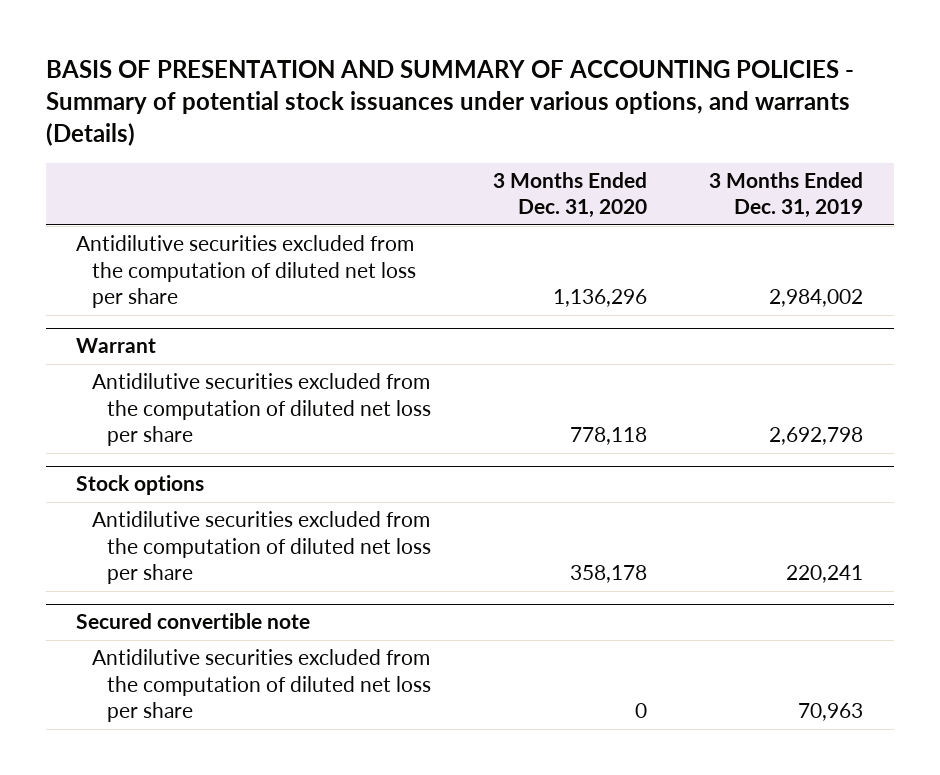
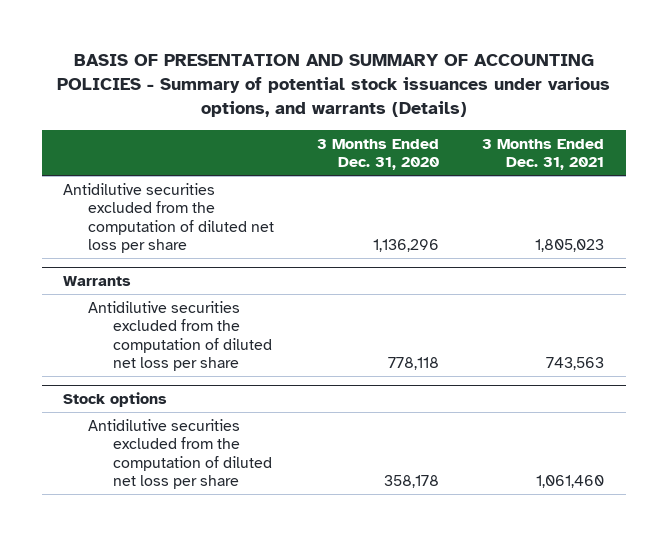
- | 3 Months Ended Dec. 31, 2020 | 3 Months Ended Dec. 31, 2019
+ | 3 Months Ended Dec. 31, 2020 | 3 Months Ended Dec. 31, 2021
- Warrant
+ Warrants
- Secured convertible note
- Antidilutive securities excluded from the computation of diluted net loss per share | 0 | 70,963

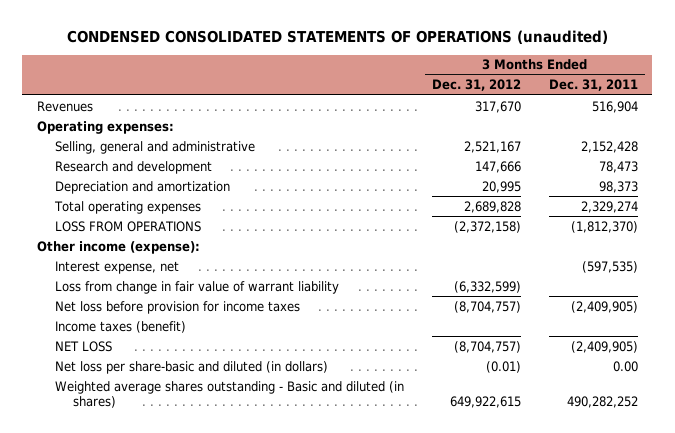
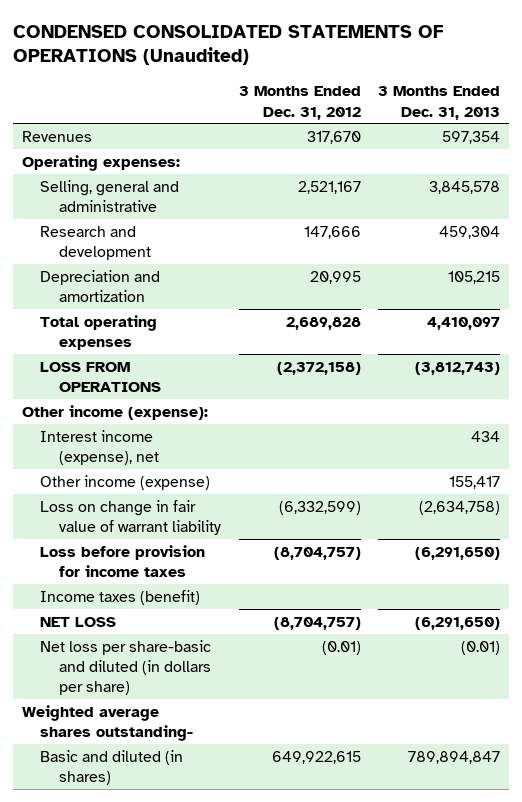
- CONDENSED CONSOLIDATED STATEMENTS OF OPERATIONS (unaudited)
+ CONDENSED CONSOLIDATED STATEMENTS OF OPERATIONS (Unaudited)
- | 3 Months Ended Dec. 31, 2012 | 3 Months Ended Dec. 31, 2011
+ | 3 Months Ended Dec. 31, 2012 | 3 Months Ended Dec. 31, 2013
- Interest expense, net | | (597,535)
- Loss from change in fair value of warrant liability | (6,332,599) |
- Net loss before provision for income taxes | (8,704,757) | (2,409,905)
+ Interest income (expense), net | | 434
+ Other income (expense) | | 155,417
+ Loss on change in fair value of warrant liability | (6,332,599) | (2,634,758)
+ Loss before provision for income taxes | (8,704,757) | (6,291,650)
- Net loss per share-basic and diluted (in dollars) | (0.01) | 0.00
- Weighted average shares outstanding - Basic and diluted (in shares) | 649,922,615 | 490,282,252
+ Net loss per share-basic and diluted (in dollars per share) | (0.01) | (0.01)
+ Weighted average shares outstanding-
+ Basic and diluted (in shares) | 649,922,615 | 789,894,847

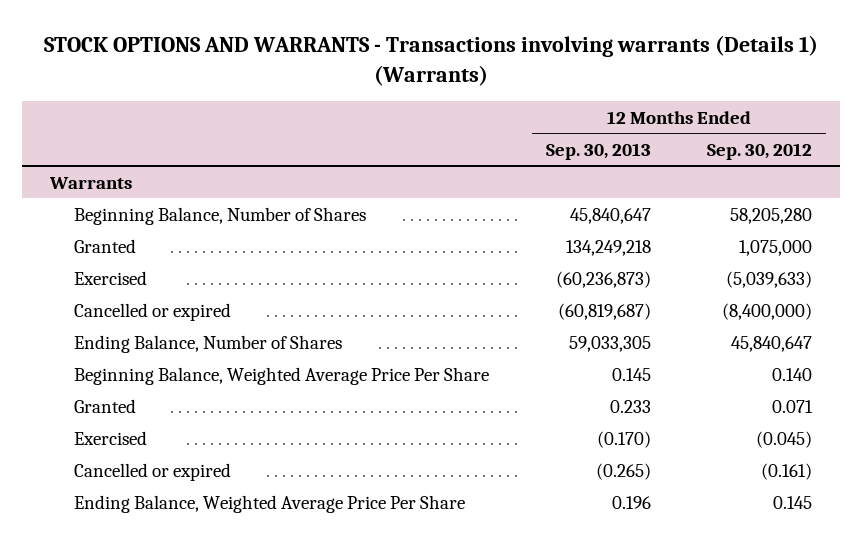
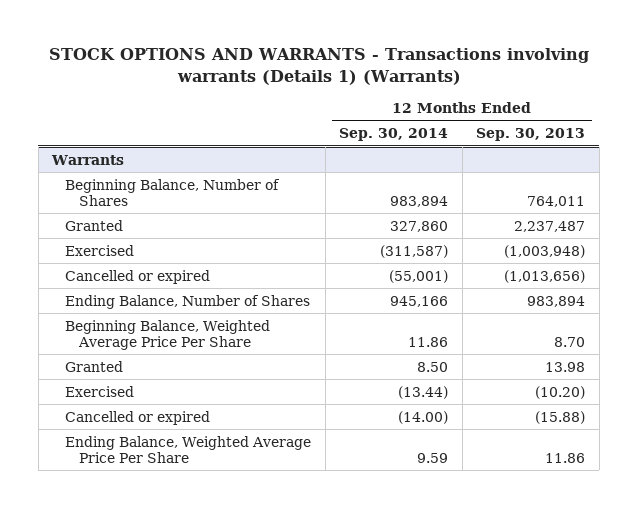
- | 12 Months Ended Sep. 30, 2013 | 12 Months Ended Sep. 30, 2012
+ | 12 Months Ended Sep. 30, 2014 | 12 Months Ended Sep. 30, 2013
@ Warrants
- Beginning Balance, Number of Shares | 45,840,647 | 58,205,280
- Granted | 134,249,218 | 1,075,000
- Exercised | (60,236,873) | (5,039,633)
- Cancelled or expired | (60,819,687) | (8,400,000)
- Ending Balance, Number of Shares | 59,033,305 | 45,840,647
- Beginning Balance, Weighted Average Price Per Share | 0.145 | 0.140
- Granted | 0.233 | 0.071
- Exercised | (0.170) | (0.045)
- Cancelled or expired | (0.265) | (0.161)
- Ending Balance, Weighted Average Price Per Share | 0.196 | 0.145
+ Beginning Balance, Number of Shares | 983,894 | 764,011
+ Granted | 327,860 | 2,237,487
+ Exercised | (311,587) | (1,003,948)
+ Cancelled or expired | (55,001) | (1,013,656)
+ Ending Balance, Number of Shares | 945,166 | 983,894
+ Beginning Balance, Weighted Average Price Per Share | 11.86 | 8.70
+ Granted | 8.50 | 13.98
+ Exercised | (13.44) | (10.20)
+ Cancelled or expired | (14.00) | (15.88)
+ Ending Balance, Weighted Average Price Per Share | 9.59 | 11.86

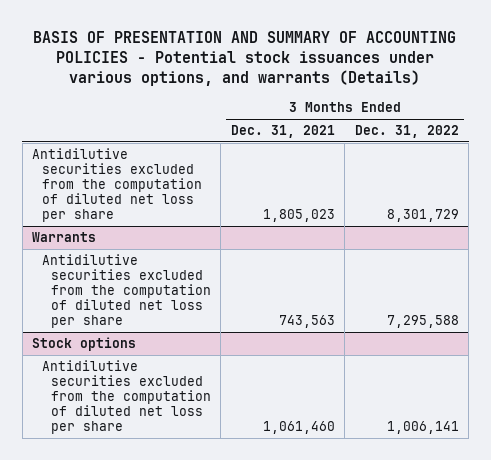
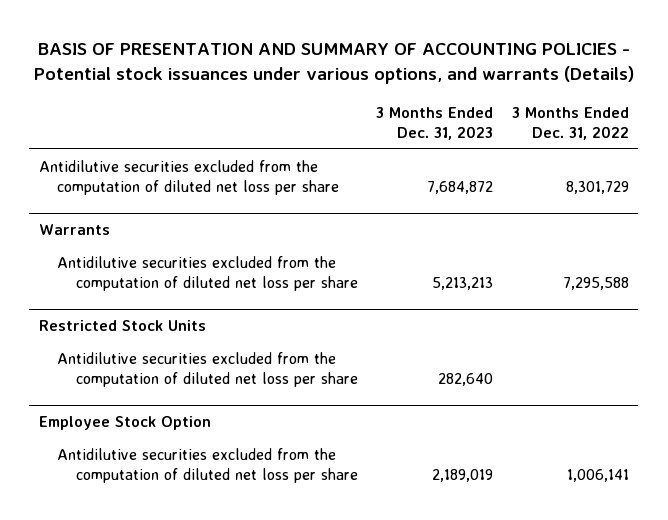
- | 3 Months Ended Dec. 31, 2021 | 3 Months Ended Dec. 31, 2022
+ | 3 Months Ended Dec. 31, 2023 | 3 Months Ended Dec. 31, 2022
- Stock options
+ Restricted Stock Units
+ Antidilutive securities excluded from the computation of diluted net loss per share | 282,640 |
+ Employee Stock Option

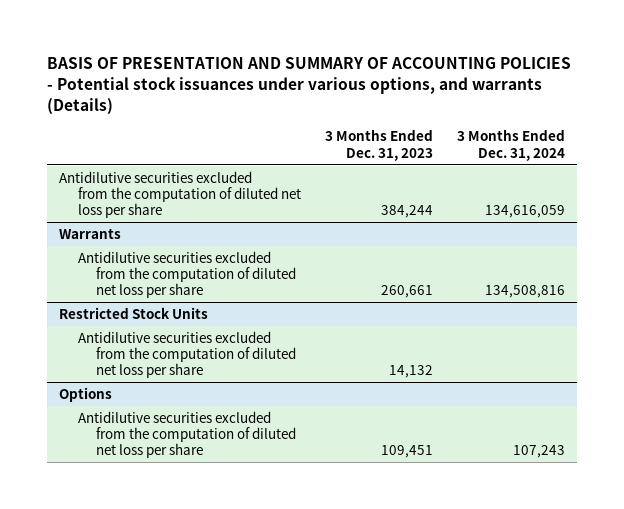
- | 3 Months Ended Dec. 31, 2023 | 3 Months Ended Dec. 31, 2022
+ | 3 Months Ended Dec. 31, 2023 | 3 Months Ended Dec. 31, 2024
- Antidilutive securities excluded from the computation of diluted net loss per share | 7,684,872 | 8,301,729
+ Antidilutive securities excluded from the computation of diluted net loss per share | 384,244 | 134,616,059
@ Warrants
- Antidilutive securities excluded from the computation of diluted net loss per share | 5,213,213 | 7,295,588
+ Antidilutive securities excluded from the computation of diluted net loss per share | 260,661 | 134,508,816
@ Restricted Stock Units
- Antidilutive securities excluded from the computation of diluted net loss per share | 282,640 |
- Employee Stock Option
- Antidilutive securities excluded from the computation of diluted net loss per share | 2,189,019 | 1,006,141
@ Restricted Stock Units
+ Antidilutive securities excluded from the computation of diluted net loss per share | 14,132 |
+ Options
+ Antidilutive securities excluded from the computation of diluted net loss per share | 109,451 | 107,243

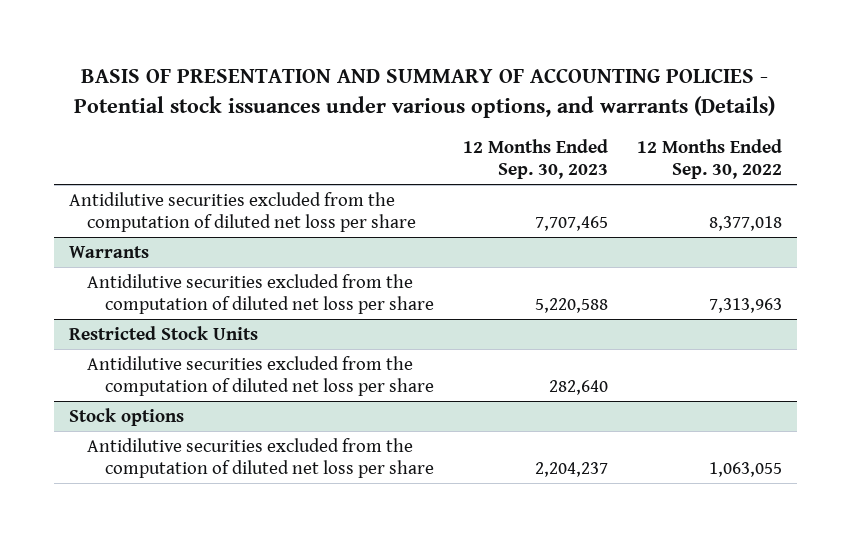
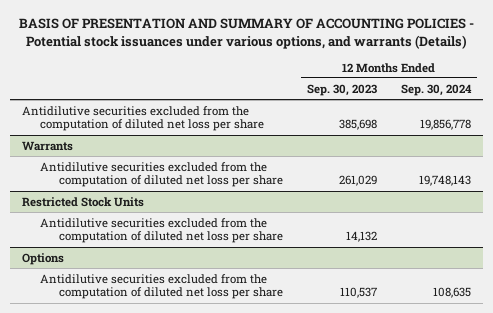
- | 12 Months Ended Sep. 30, 2023 | 12 Months Ended Sep. 30, 2022
+ | 12 Months Ended Sep. 30, 2023 | 12 Months Ended Sep. 30, 2024
- Antidilutive securities excluded from the computation of diluted net loss per share | 7,707,465 | 8,377,018
+ Antidilutive securities excluded from the computation of diluted net loss per share | 385,698 | 19,856,778
@ Warrants
- Antidilutive securities excluded from the computation of diluted net loss per share | 5,220,588 | 7,313,963
+ Antidilutive securities excluded from the computation of diluted net loss per share | 261,029 | 19,748,143
@ Restricted Stock Units
- Antidilutive securities excluded from the computation of diluted net loss per share | 282,640 |
- Stock options
- Antidilutive securities excluded from the computation of diluted net loss per share | 2,204,237 | 1,063,055
@ Restricted Stock Units
+ Antidilutive securities excluded from the computation of diluted net loss per share | 14,132 |
+ Options
+ Antidilutive securities excluded from the computation of diluted net loss per share | 110,537 | 108,635

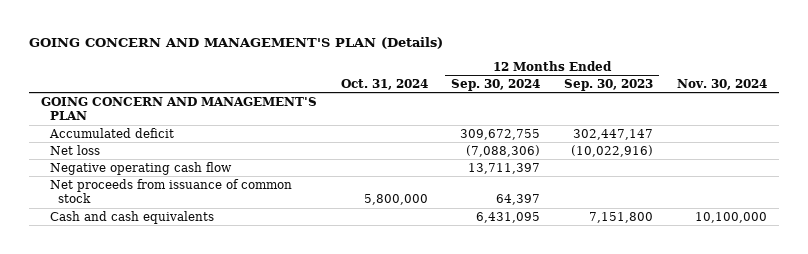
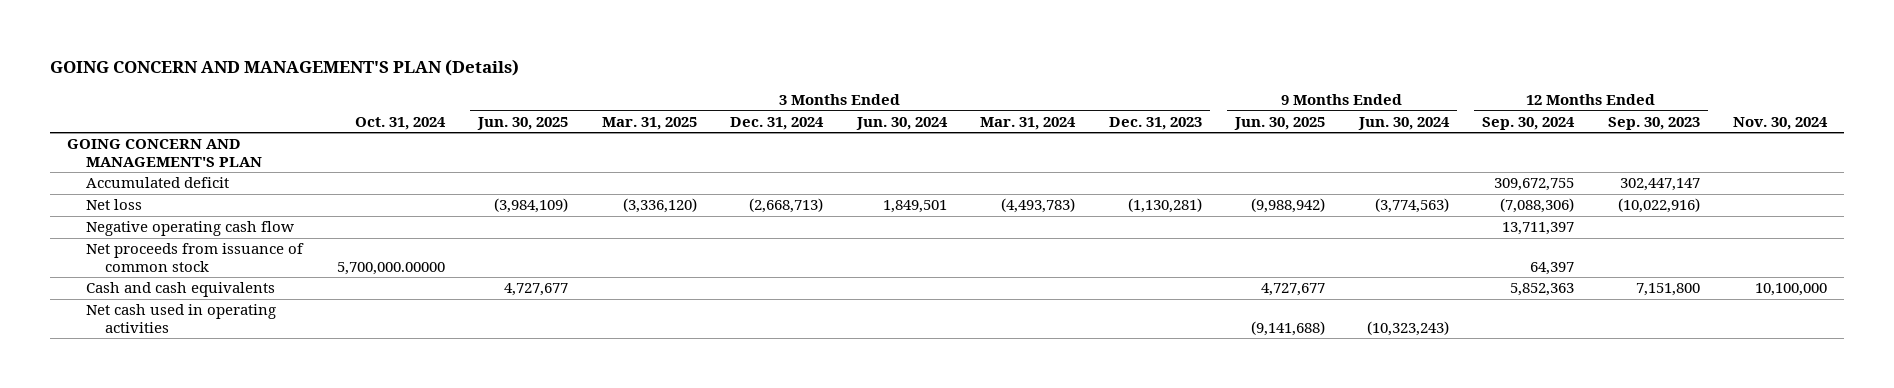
- | Oct. 31, 2024 | 12 Months Ended Sep. 30, 2024 | 12 Months Ended Sep. 30, 2023 | Nov. 30, 2024
+ | Oct. 31, 2024 | 3 Months Ended Jun. 30, 2025 | 3 Months Ended Mar. 31, 2025 | 3 Months Ended Dec. 31, 2024 | 3 Months Ended Jun. 30, 2024 | 3 Months Ended Mar. 31, 2024 | 3 Months Ended Dec. 31, 2023 | 9 Months Ended Jun. 30, 2025 | 9 Months Ended Jun. 30, 2024 | 12 Months Ended Sep. 30, 2024 | 12 Months Ended Sep. 30, 2023 | Nov. 30, 2024
- Net proceeds from issuance of common stock | 5,800,000 | 64,397 | |
- Cash and cash equivalents | | 6,431,095 | 7,151,800 | 10,100,000
+ Net proceeds from issuance of common stock | 5,700,000.00000 | | | | | | | | | 64,397 | |
+ Cash and cash equivalents | | 4,727,677 | | | | | | 4,727,677 | | 5,852,363 | 7,151,800 | 10,100,000
+ Net cash used in operating activities | | | | | | | | (9,141,688) | (10,323,243) | | |

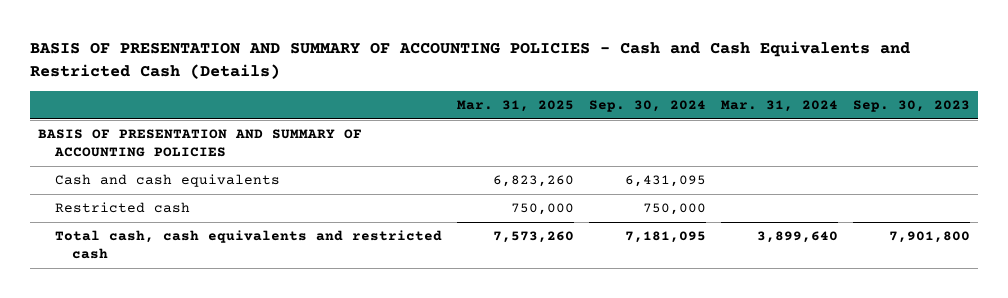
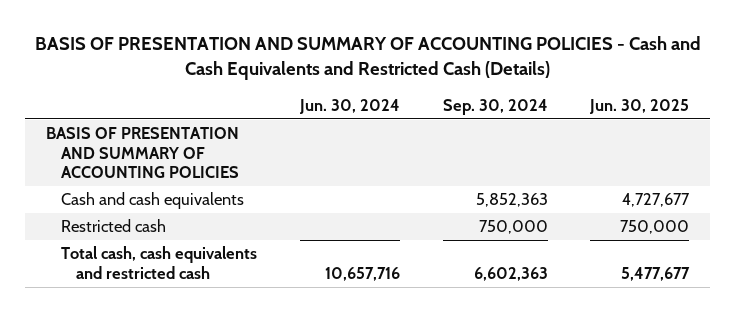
- | Mar. 31, 2025 | Sep. 30, 2024 | Mar. 31, 2024 | Sep. 30, 2023
+ | Jun. 30, 2024 | Sep. 30, 2024 | Jun. 30, 2025
- Cash and cash equivalents | 6,823,260 | 6,431,095 | |
+ Cash and cash equivalents | | 5,852,363 | 4,727,677
- Total cash, cash equivalents and restricted cash | 7,573,260 | 7,181,095 | 3,899,640 | 7,901,800
+ Total cash, cash equivalents and restricted cash | 10,657,716 | 6,602,363 | 5,477,677

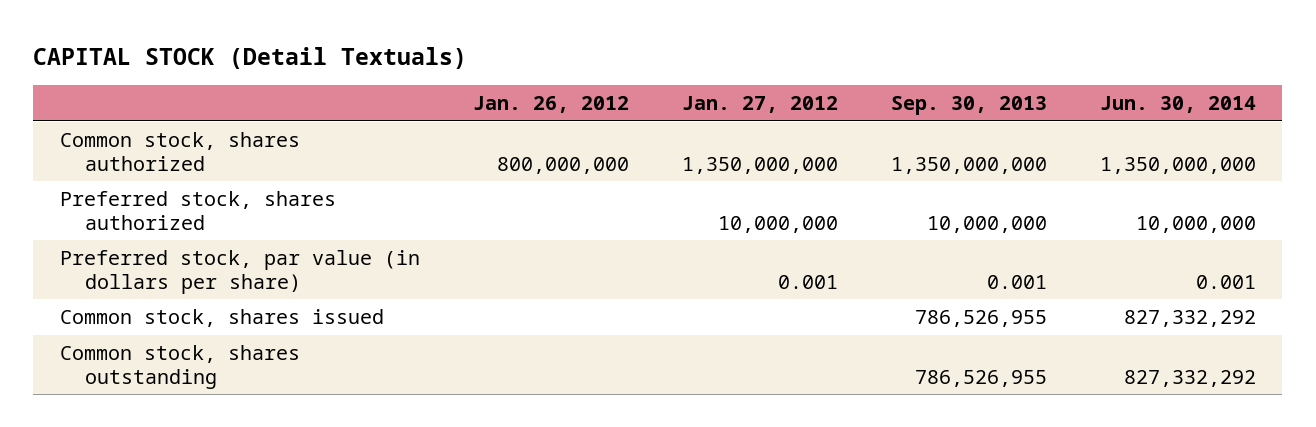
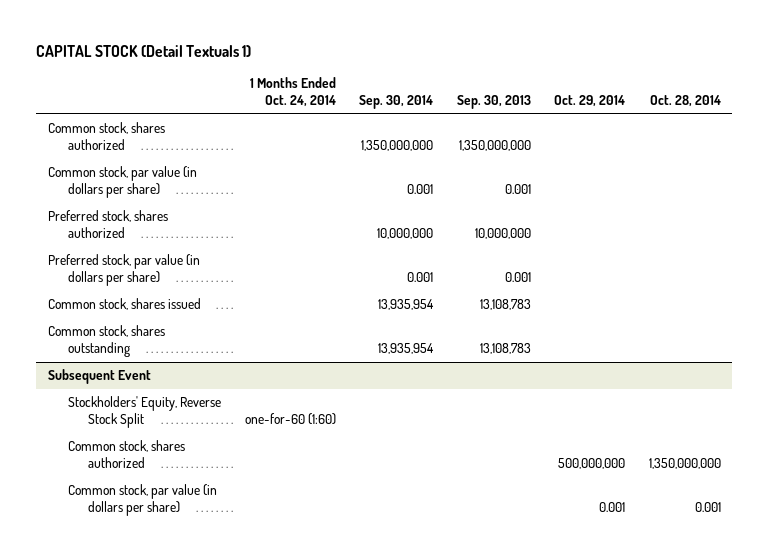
- CAPITAL STOCK (Detail Textuals)
+ CAPITAL STOCK (Detail Textuals 1)
- | Jan. 26, 2012 | Jan. 27, 2012 | Sep. 30, 2013 | Jun. 30, 2014
+ | 1 Months Ended Oct. 24, 2014 | Sep. 30, 2014 | Sep. 30, 2013 | Oct. 29, 2014 | Oct. 28, 2014
+ Common stock, par value (in dollars per share) | | 0.001 | 0.001 | |
- Common stock, shares issued | | | 786,526,955 | 827,332,292
- Common stock, shares outstanding | | | 786,526,955 | 827,332,292
+ Common stock, shares issued | | 13,935,954 | 13,108,783 | |
+ Common stock, shares outstanding | | 13,935,954 | 13,108,783 | |
+ Subsequent Event
+ Stockholders' Equity, Reverse Stock Split | one-for-60 (1:60) | | | |
+ Common stock, shares authorized | | | | 500,000,000 | 1,350,000,000
+ Common stock, par value (in dollars per share) | | | | 0.001 | 0.001

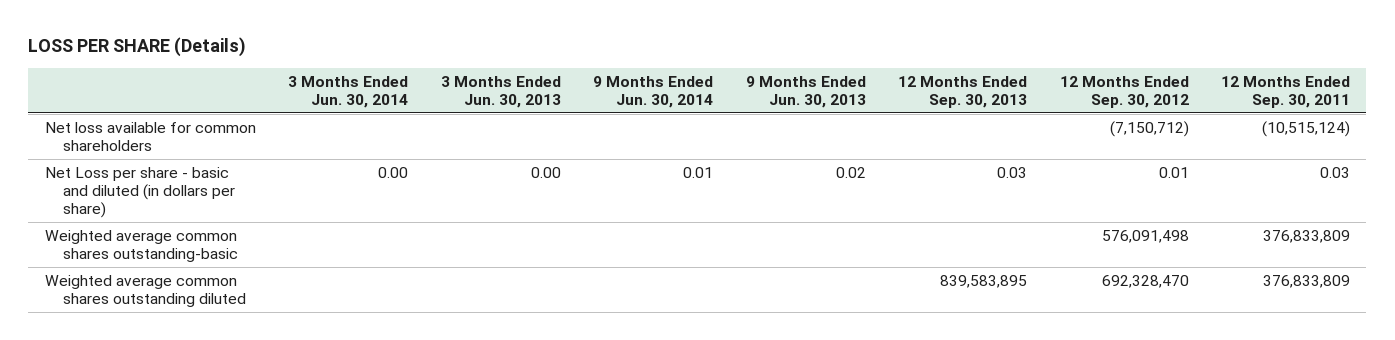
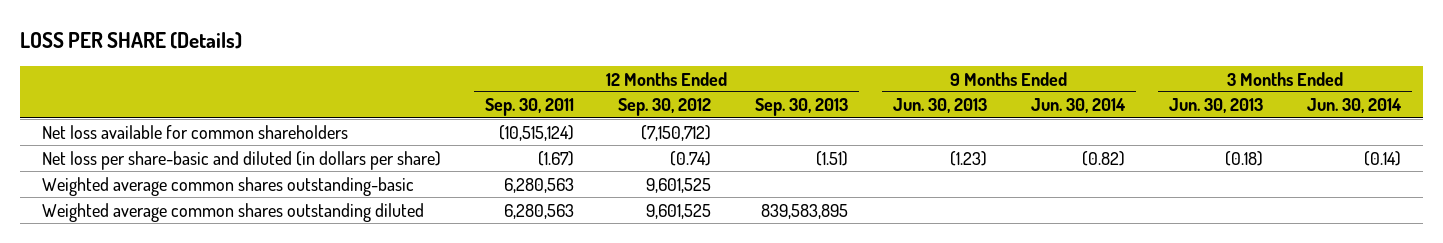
- | 3 Months Ended Jun. 30, 2014 | 3 Months Ended Jun. 30, 2013 | 9 Months Ended Jun. 30, 2014 | 9 Months Ended Jun. 30, 2013 | 12 Months Ended Sep. 30, 2013 | 12 Months Ended Sep. 30, 2012 | 12 Months Ended Sep. 30, 2011
+ | 12 Months Ended Sep. 30, 2011 | 12 Months Ended Sep. 30, 2012 | 12 Months Ended Sep. 30, 2013 | 9 Months Ended Jun. 30, 2013 | 9 Months Ended Jun. 30, 2014 | 3 Months Ended Jun. 30, 2013 | 3 Months Ended Jun. 30, 2014
- Net Loss per share - basic and diluted (in dollars per share) | 0.00 | 0.00 | 0.01 | 0.02 | 0.03 | 0.01 | 0.03
- Weighted average common shares outstanding-basic | | | | | | 576,091,498 | 376,833,809
- Weighted average common shares outstanding diluted | | | | | 839,583,895 | 692,328,470 | 376,833,809
+ Net loss per share-basic and diluted (in dollars per share) | (1.67) | (0.74) | (1.51) | (1.23) | (0.82) | (0.18) | (0.14)
+ Weighted average common shares outstanding-basic | 6,280,563 | 9,601,525 | | | | |
+ Weighted average common shares outstanding diluted | 6,280,563 | 9,601,525 | 839,583,895 | | | |

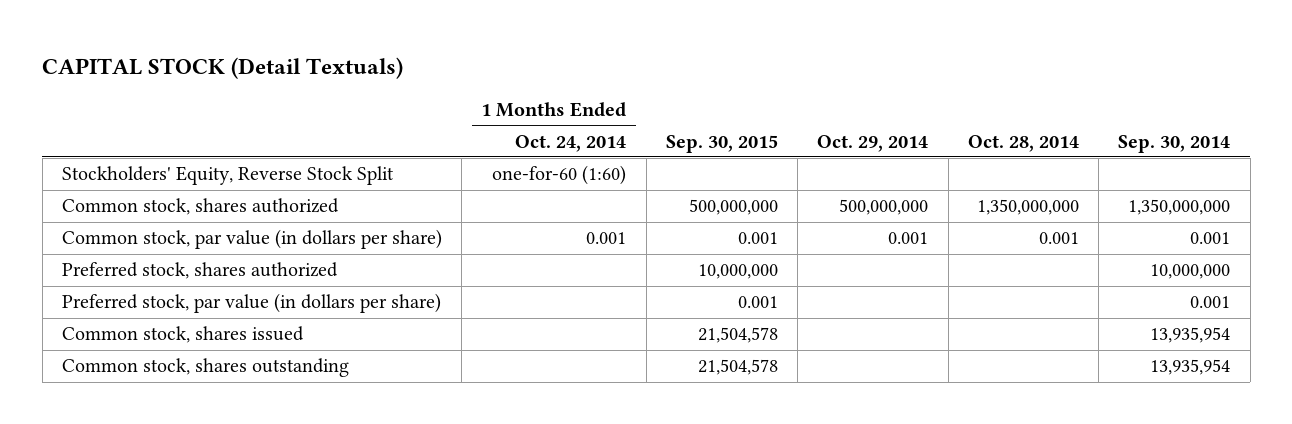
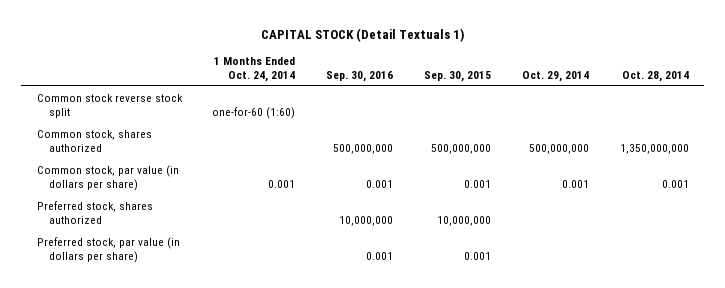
- CAPITAL STOCK (Detail Textuals)
+ CAPITAL STOCK (Detail Textuals 1)
- | 1 Months Ended Oct. 24, 2014 | Sep. 30, 2015 | Oct. 29, 2014 | Oct. 28, 2014 | Sep. 30, 2014
+ | 1 Months Ended Oct. 24, 2014 | Sep. 30, 2016 | Sep. 30, 2015 | Oct. 29, 2014 | Oct. 28, 2014
- Stockholders' Equity, Reverse Stock Split | one-for-60 (1:60) | | | |
+ Common stock reverse stock split | one-for-60 (1:60) | | | |
- Common stock, shares issued | | 21,504,578 | | | 13,935,954
- Common stock, shares outstanding | | 21,504,578 | | | 13,935,954

